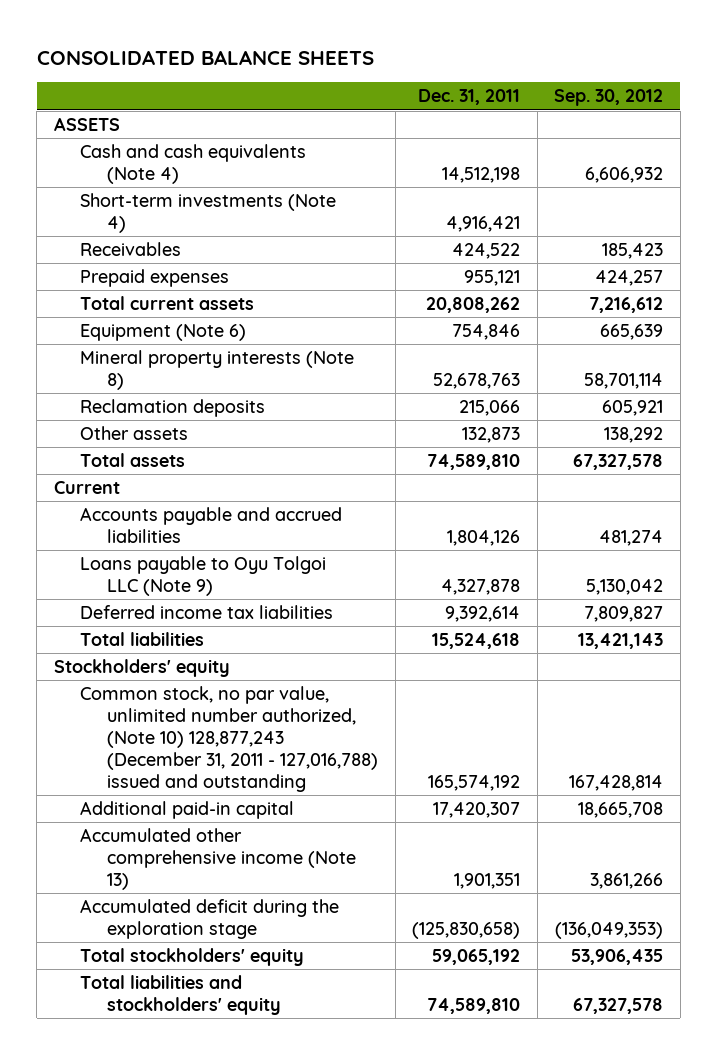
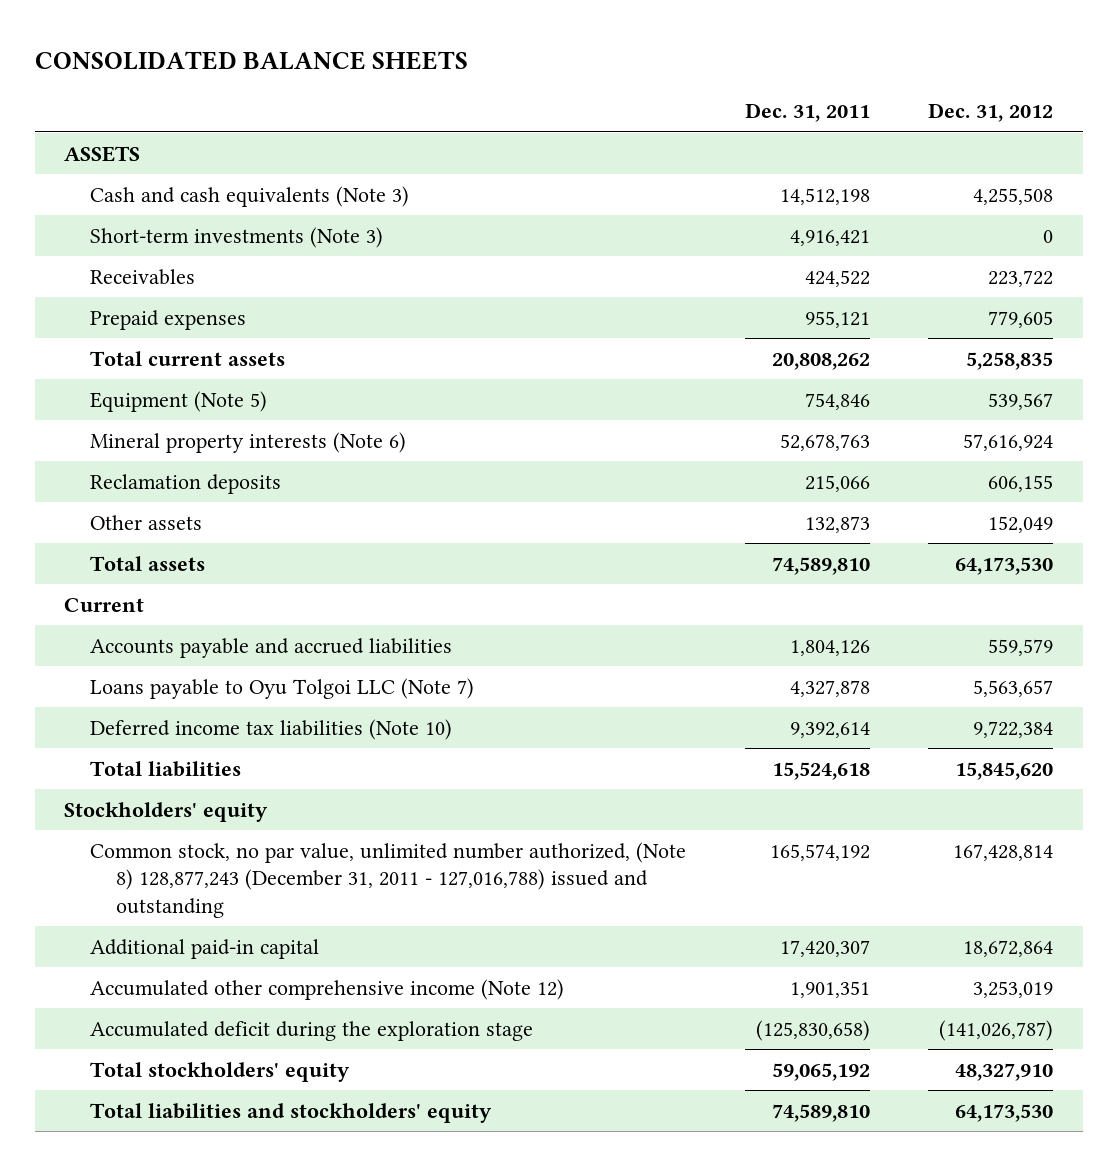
- | Dec. 31, 2011 | Sep. 30, 2012
+ | Dec. 31, 2011 | Dec. 31, 2012
- Cash and cash equivalents (Note 4) | 14,512,198 | 6,606,932
- Short-term investments (Note 4) | 4,916,421 |
+ Cash and cash equivalents (Note 3) | 14,512,198 | 4,255,508
+ Short-term investments (Note 3) | 4,916,421 | 0
- Equipment (Note 6) | 754,846 | 665,639
- Mineral property interests (Note 8) | 52,678,763 | 58,701,114
+ Equipment (Note 5) | 754,846 | 539,567
+ Mineral property interests (Note 6) | 52,678,763 | 57,616,924
- Loans payable to Oyu Tolgoi LLC (Note 9) | 4,327,878 | 5,130,042
- Deferred income tax liabilities | 9,392,614 | 7,809,827
+ Loans payable to Oyu Tolgoi LLC (Note 7) | 4,327,878 | 5,563,657
+ Deferred income tax liabilities (Note 10) | 9,392,614 | 9,722,384
- Common stock, no par value, unlimited number authorized, (Note 10) 128,877,243 (December 31, 2011 - 127,016,788) issued and outstanding | 165,574,192 | 167,428,814
+ Common stock, no par value, unlimited number authorized, (Note 8) 128,877,243 (December 31, 2011 - 127,016,788) issued and outstanding | 165,574,192 | 167,428,814
- Accumulated other comprehensive income (Note 13) | 1,901,351 | 3,861,266
+ Accumulated other comprehensive income (Note 12) | 1,901,351 | 3,253,019

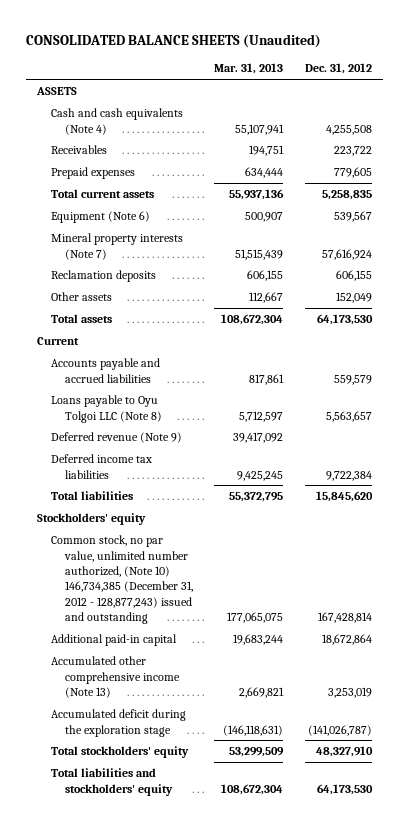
- CONSOLIDATED BALANCE SHEETS
+ CONSOLIDATED BALANCE SHEETS (Unaudited)
- | Dec. 31, 2011 | Dec. 31, 2012
+ | Mar. 31, 2013 | Dec. 31, 2012
- Cash and cash equivalents (Note 3) | 14,512,198 | 4,255,508
- Short-term investments (Note 3) | 4,916,421 | 0
+ Cash and cash equivalents (Note 4) | 55,107,941 | 4,255,508
- Equipment (Note 5) | 754,846 | 539,567
- Mineral property interests (Note 6) | 52,678,763 | 57,616,924
+ Equipment (Note 6) | 500,907 | 539,567
+ Mineral property interests (Note 7) | 51,515,439 | 57,616,924
- Loans payable to Oyu Tolgoi LLC (Note 7) | 4,327,878 | 5,563,657
- Deferred income tax liabilities (Note 10) | 9,392,614 | 9,722,384
+ Loans payable to Oyu Tolgoi LLC (Note 8) | 5,712,597 | 5,563,657
+ Deferred revenue (Note 9) | 39,417,092 |
+ Deferred income tax liabilities | 9,425,245 | 9,722,384
- Common stock, no par value, unlimited number authorized, (Note 8) 128,877,243 (December 31, 2011 - 127,016,788) issued and outstanding | 165,574,192 | 167,428,814
+ Common stock, no par value, unlimited number authorized, (Note 10) 146,734,385 (December 31, 2012 - 128,877,243) issued and outstanding | 177,065,075 | 167,428,814
- Accumulated other comprehensive income (Note 12) | 1,901,351 | 3,253,019
+ Accumulated other comprehensive income (Note 13) | 2,669,821 | 3,253,019

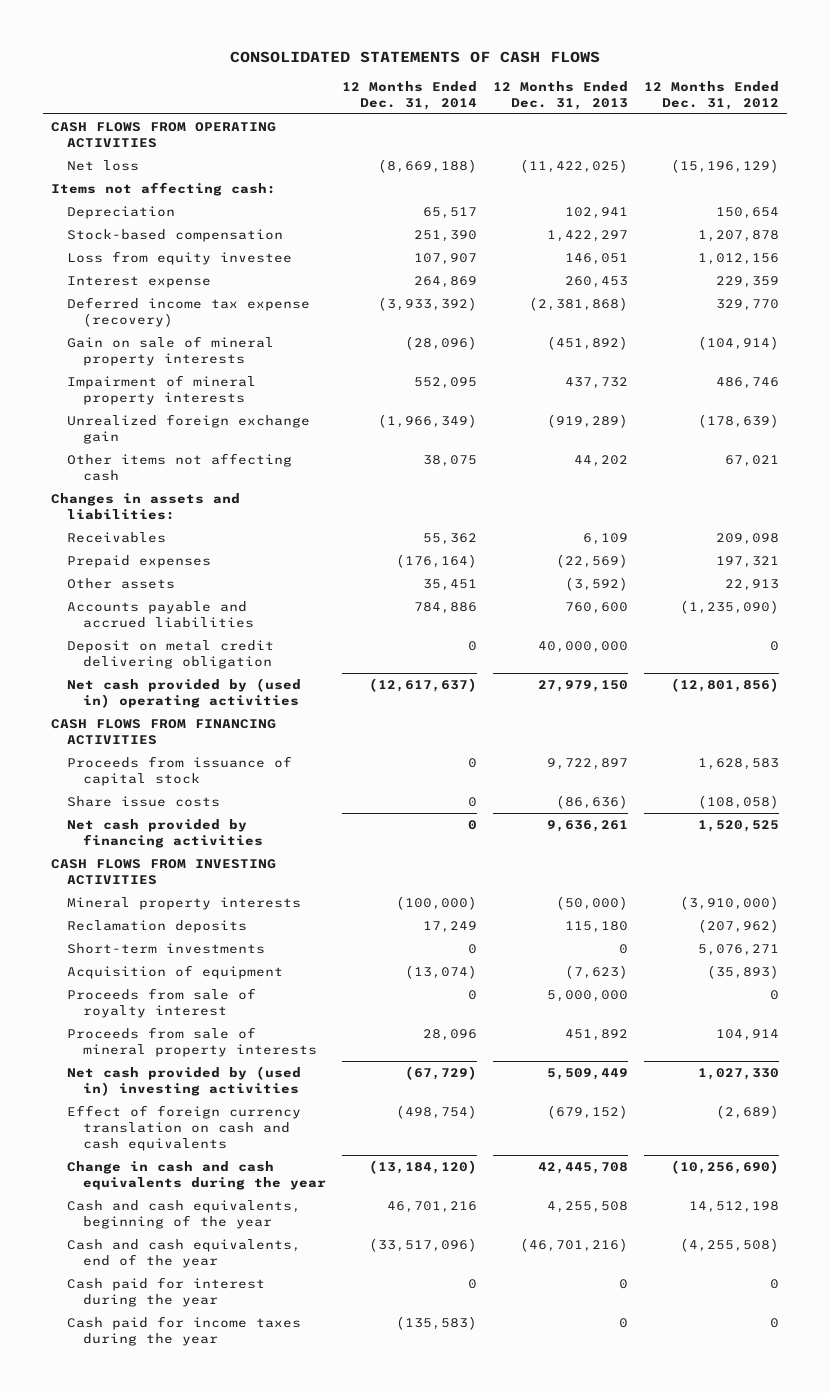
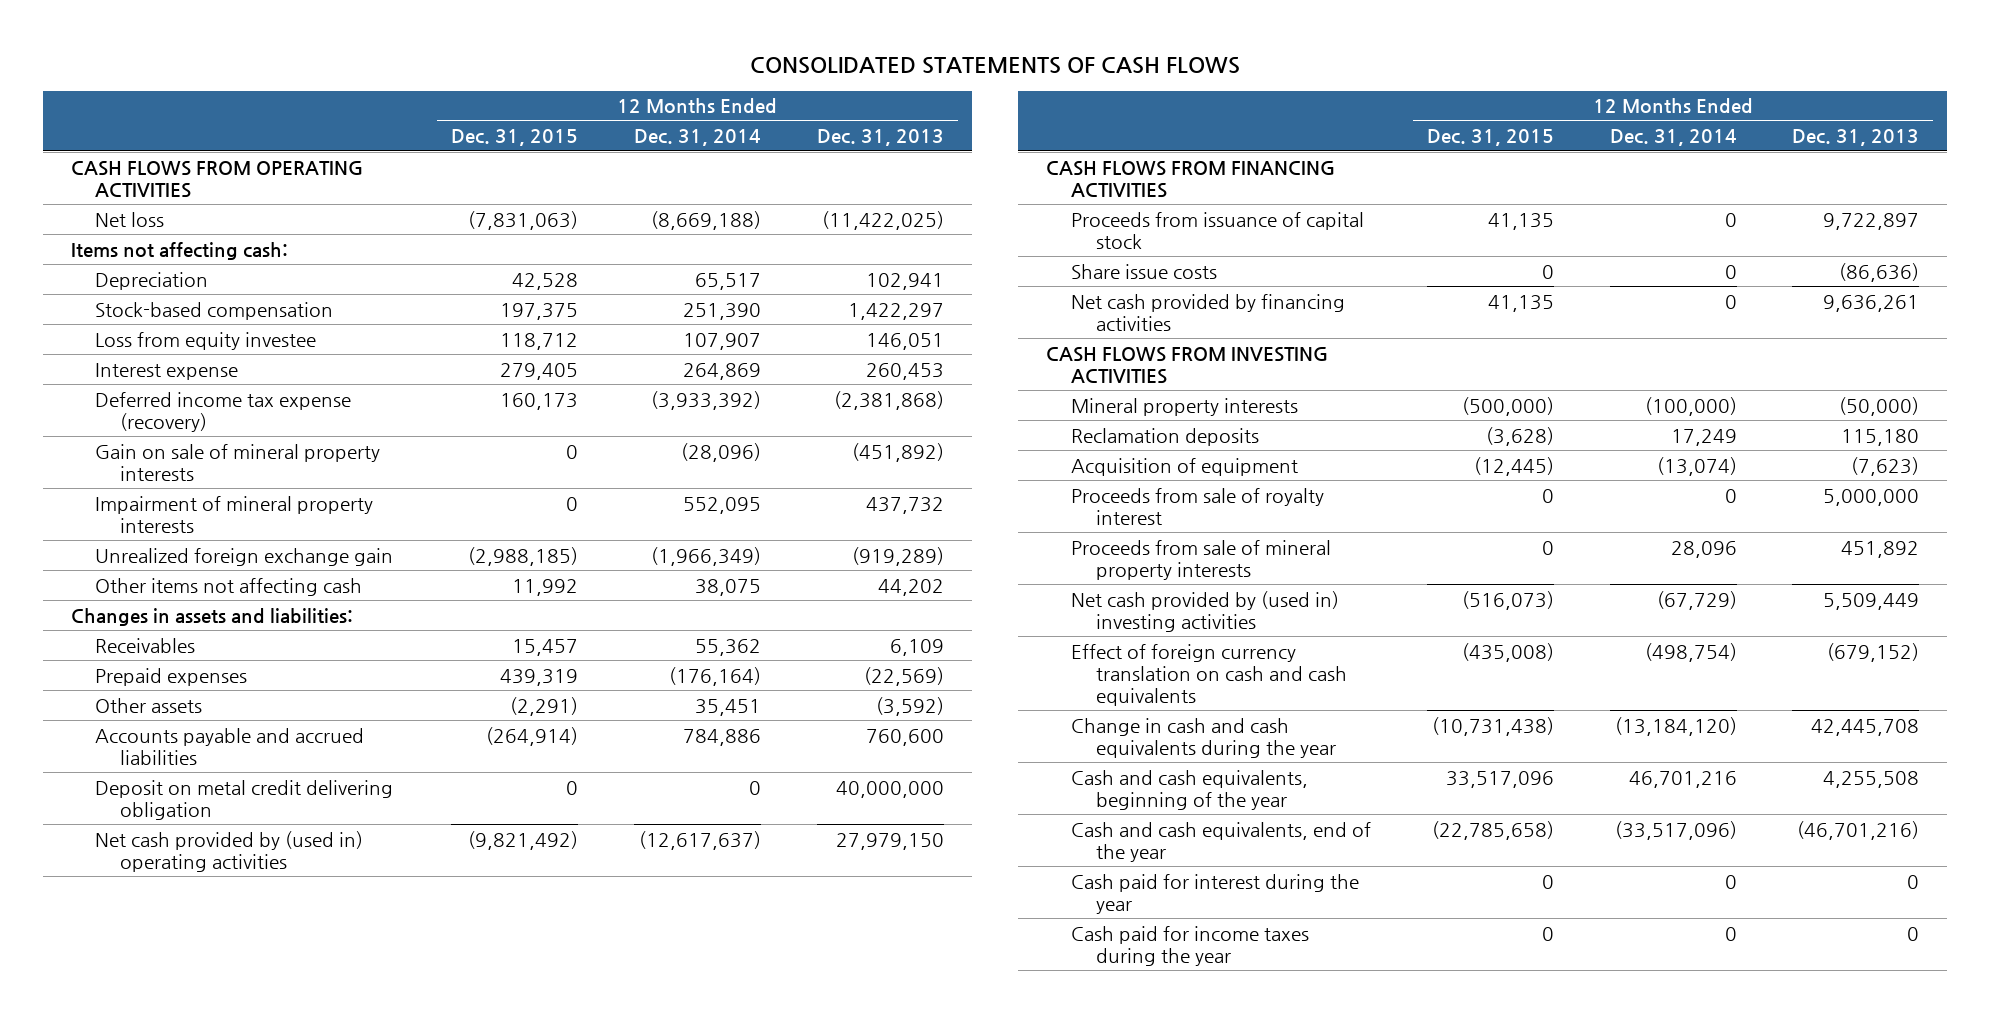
- | 12 Months Ended Dec. 31, 2014 | 12 Months Ended Dec. 31, 2013 | 12 Months Ended Dec. 31, 2012
+ | 12 Months Ended Dec. 31, 2015 | 12 Months Ended Dec. 31, 2014 | 12 Months Ended Dec. 31, 2013
- Short-term investments | 0 | 0 | 5,076,271
- Cash paid for income taxes during the year | (135,583) | 0 | 0
+ Cash paid for income taxes during the year | 0 | 0 | 0

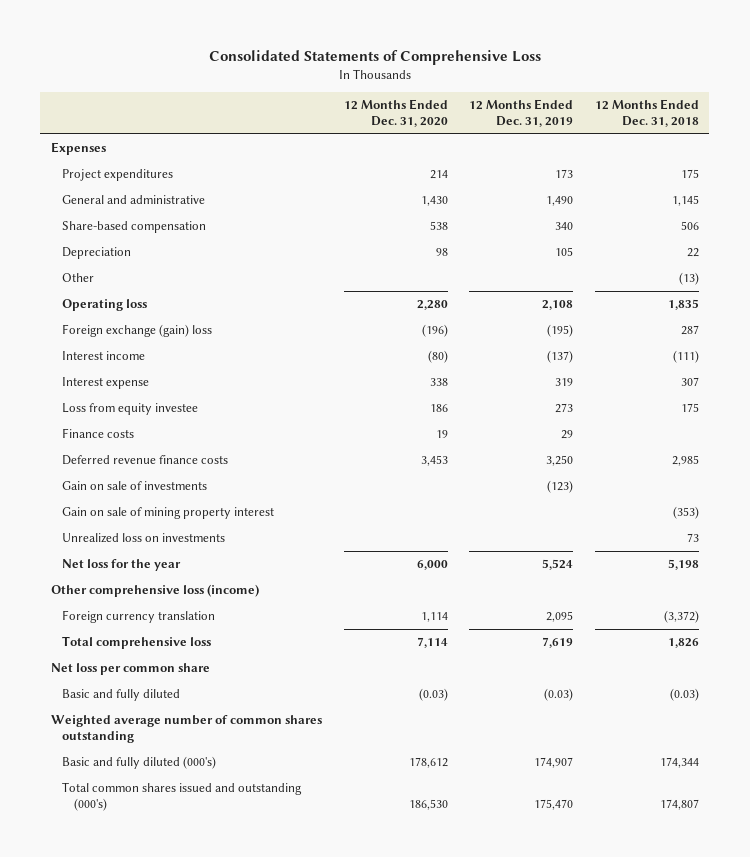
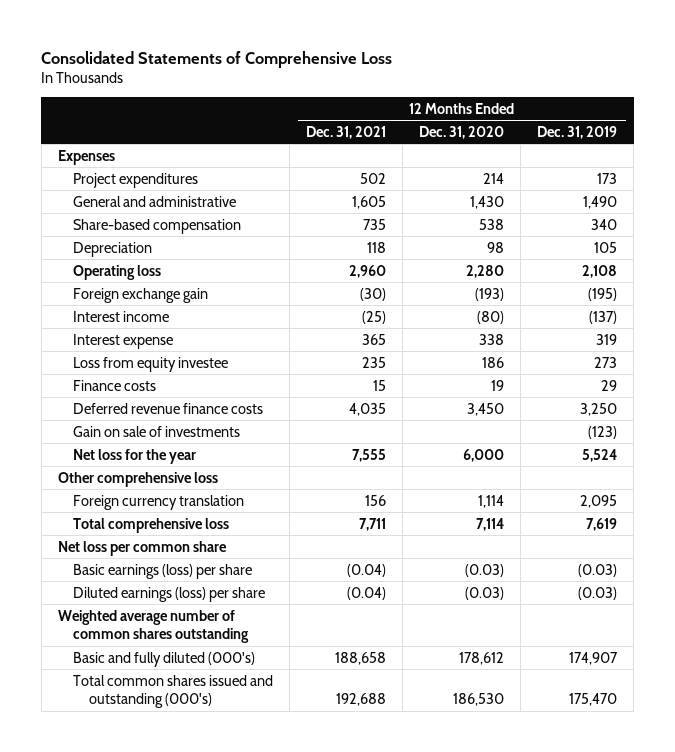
- | 12 Months Ended Dec. 31, 2020 | 12 Months Ended Dec. 31, 2019 | 12 Months Ended Dec. 31, 2018
+ | 12 Months Ended Dec. 31, 2021 | 12 Months Ended Dec. 31, 2020 | 12 Months Ended Dec. 31, 2019
- Other | | | (13)
- Foreign exchange (gain) loss | (196) | (195) | 287
+ Foreign exchange gain | (30) | (193) | (195)
- Deferred revenue finance costs | 3,453 | 3,250 | 2,985
+ Deferred revenue finance costs | 4,035 | 3,450 | 3,250
- Gain on sale of mining property interest | | | (353)
- Unrealized loss on investments | | | 73
- Other comprehensive loss (income)
+ Other comprehensive loss
- Basic and fully diluted | (0.03) | (0.03) | (0.03)
+ Basic earnings (loss) per share | (0.04) | (0.03) | (0.03)
+ Diluted earnings (loss) per share | (0.04) | (0.03) | (0.03)

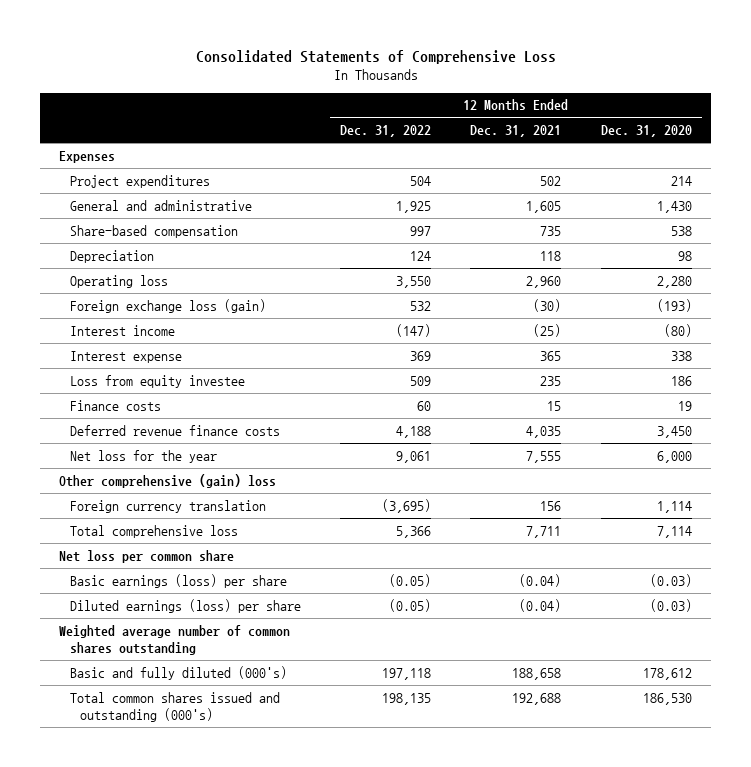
- | 12 Months Ended Dec. 31, 2021 | 12 Months Ended Dec. 31, 2020 | 12 Months Ended Dec. 31, 2019
+ | 12 Months Ended Dec. 31, 2022 | 12 Months Ended Dec. 31, 2021 | 12 Months Ended Dec. 31, 2020
- Foreign exchange gain | (30) | (193) | (195)
+ Foreign exchange loss (gain) | 532 | (30) | (193)
- Gain on sale of investments | | | (123)
- Other comprehensive loss
+ Other comprehensive (gain) loss

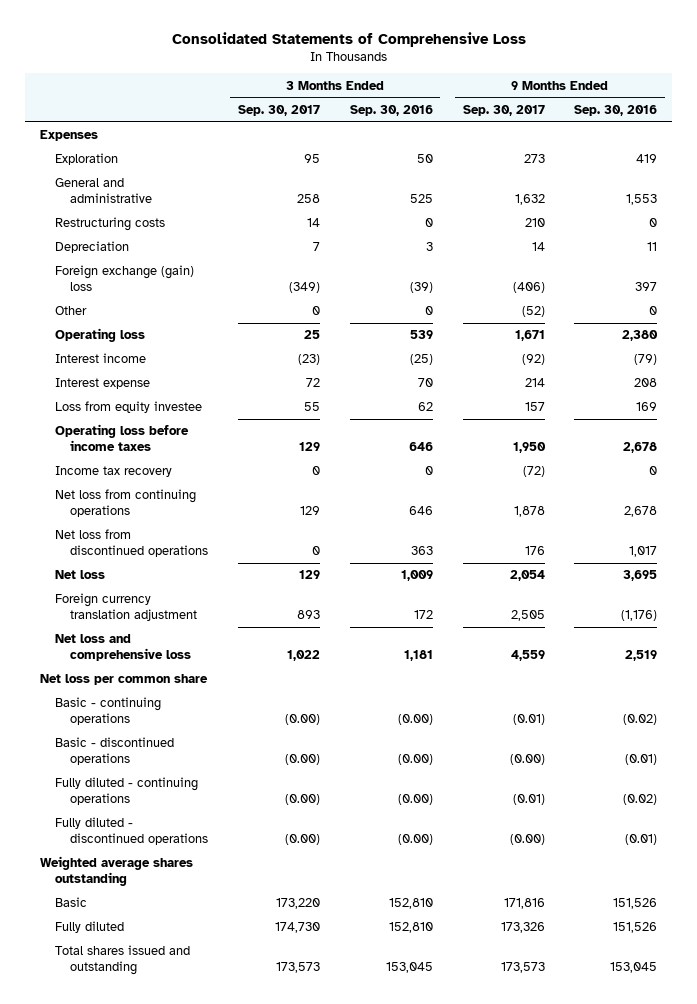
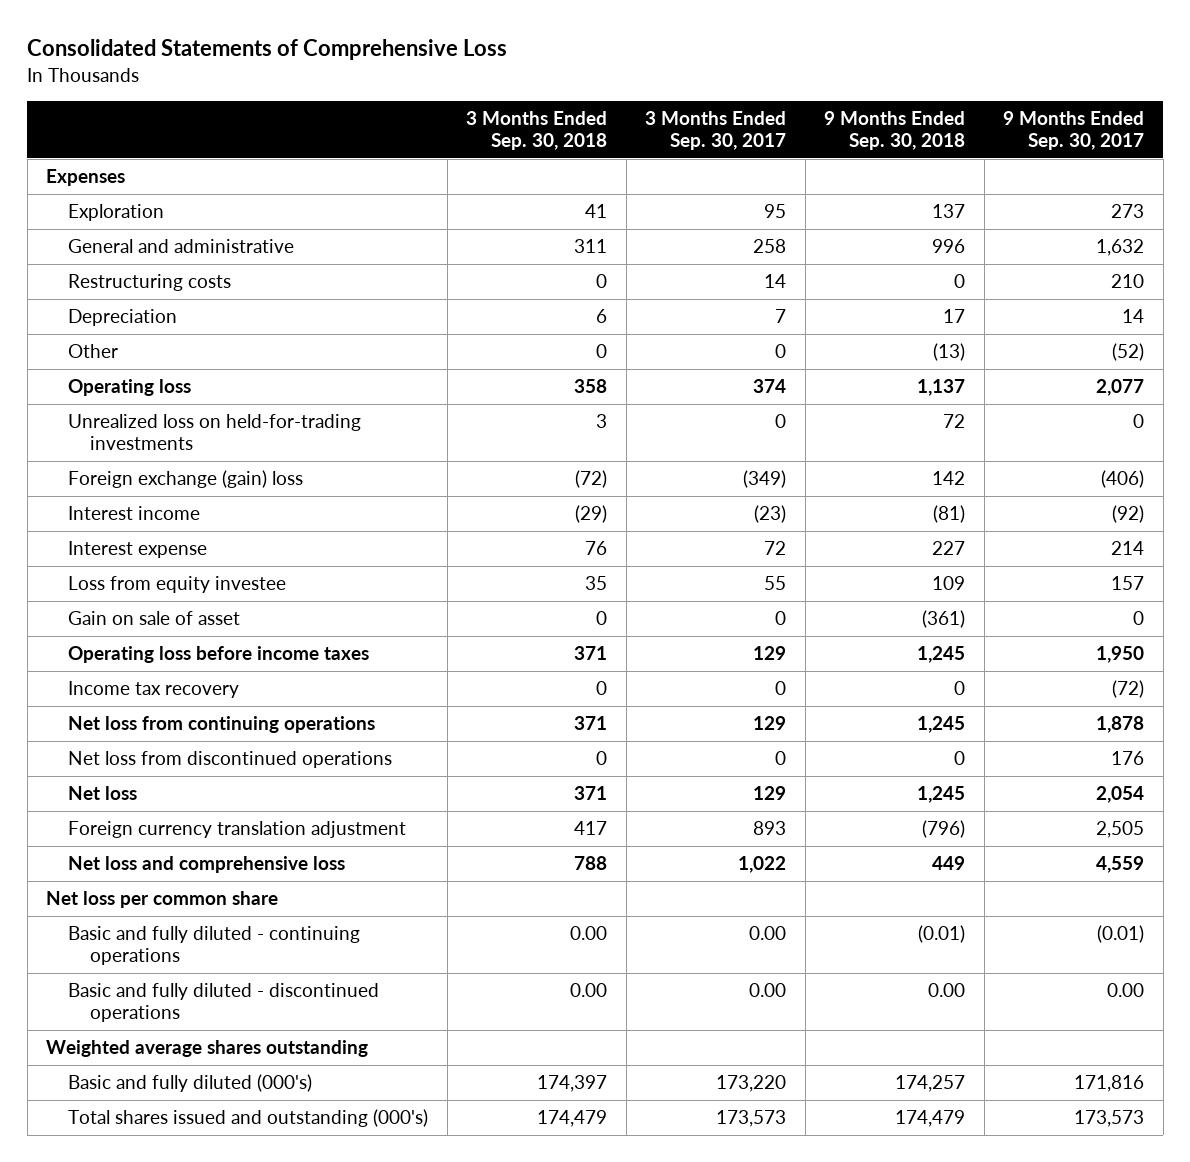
- | 3 Months Ended Sep. 30, 2017 | 3 Months Ended Sep. 30, 2016 | 9 Months Ended Sep. 30, 2017 | 9 Months Ended Sep. 30, 2016
+ | 3 Months Ended Sep. 30, 2018 | 3 Months Ended Sep. 30, 2017 | 9 Months Ended Sep. 30, 2018 | 9 Months Ended Sep. 30, 2017
- Operating loss | 25 | 539 | 1,671 | 2,380
+ Operating loss | 358 | 374 | 1,137 | 2,077
+ Unrealized loss on held-for-trading investments | 3 | 0 | 72 | 0
moved down: Foreign exchange (gain) loss | (72) | (349) | 142 | (406)
+ Gain on sale of asset | 0 | 0 | (361) | 0
- Basic - continuing operations | (0.00) | (0.00) | (0.01) | (0.02)
- Basic - discontinued operations | (0.00) | (0.00) | (0.00) | (0.01)
- Fully diluted - continuing operations | (0.00) | (0.00) | (0.01) | (0.02)
- Fully diluted - discontinued operations | (0.00) | (0.00) | (0.00) | (0.01)
+ Basic and fully diluted - continuing operations | 0.00 | 0.00 | (0.01) | (0.01)
+ Basic and fully diluted - discontinued operations | 0.00 | 0.00 | 0.00 | 0.00
- Basic | 173,220 | 152,810 | 171,816 | 151,526
- Fully diluted | 174,730 | 152,810 | 173,326 | 151,526
- Total shares issued and outstanding | 173,573 | 153,045 | 173,573 | 153,045
+ Basic and fully diluted (000's) | 174,397 | 173,220 | 174,257 | 171,816
+ Total shares issued and outstanding (000's) | 174,479 | 173,573 | 174,479 | 173,573

